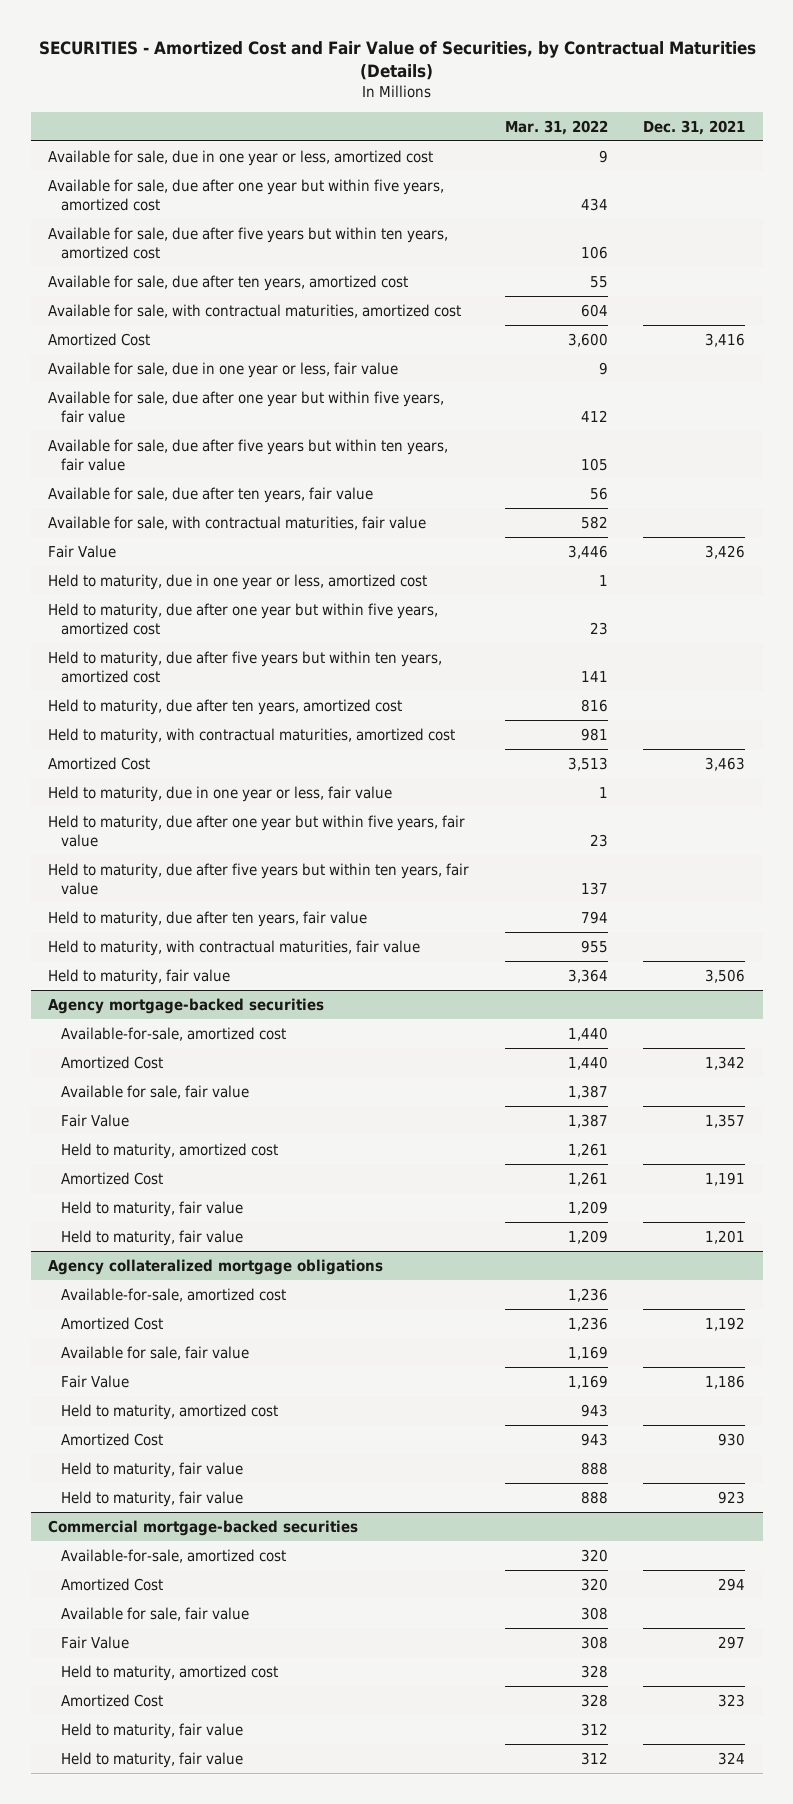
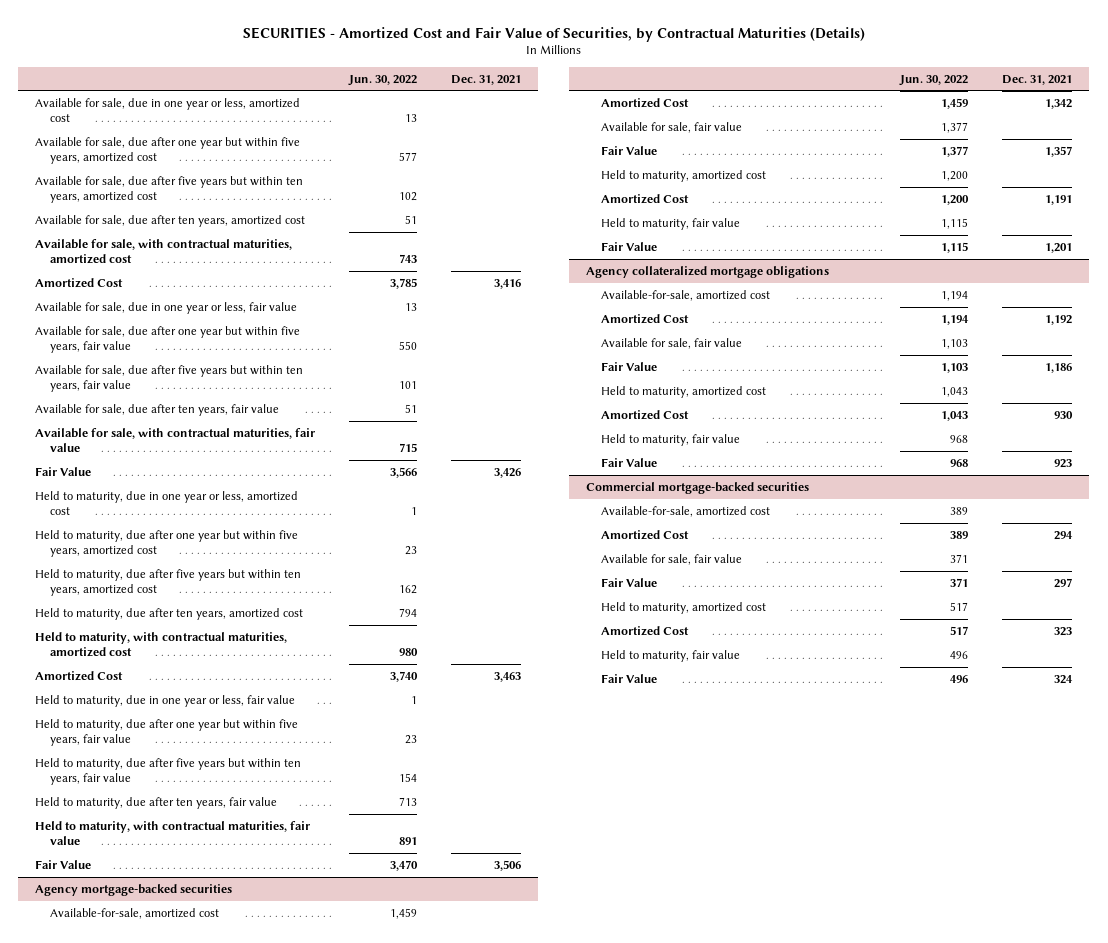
- | Mar. 31, 2022 | Dec. 31, 2021
+ | Jun. 30, 2022 | Dec. 31, 2021
- Held to maturity, fair value | 3,364 | 3,506
+ Fair Value | 3,470 | 3,506
@ Agency mortgage-backed securities
- Held to maturity, fair value | 1,209 | 1,201
+ Fair Value | 1,115 | 1,201
@ Agency collateralized mortgage obligations
- Held to maturity, fair value | 888 | 923
+ Fair Value | 968 | 923
@ Commercial mortgage-backed securities
- Held to maturity, fair value | 312 | 324
+ Fair Value | 496 | 324

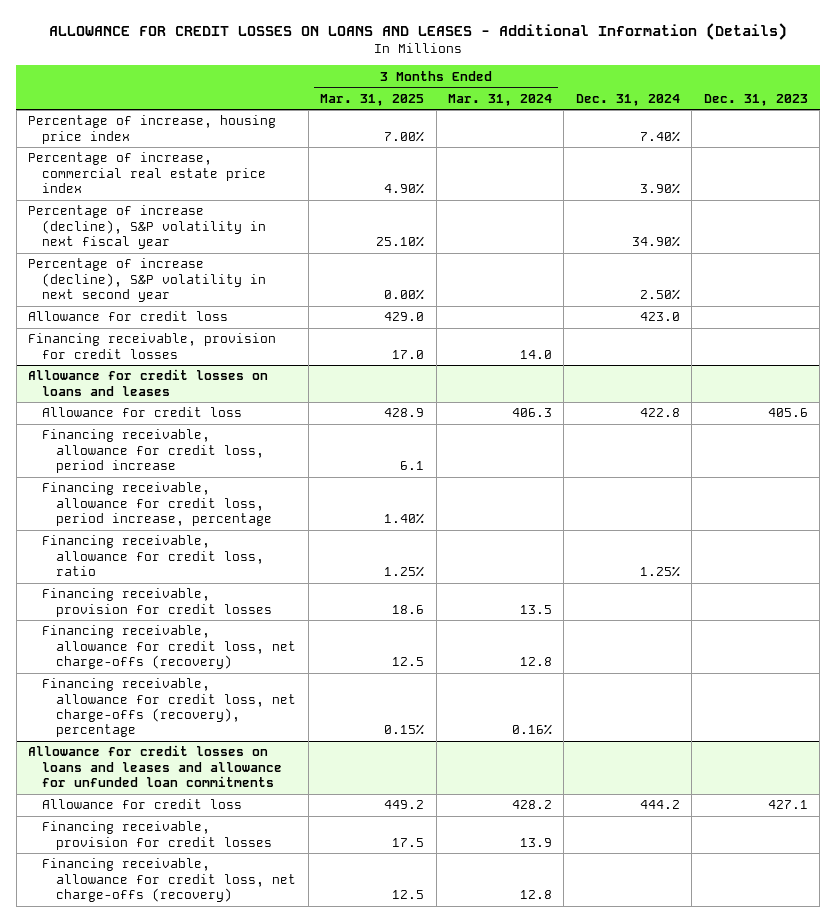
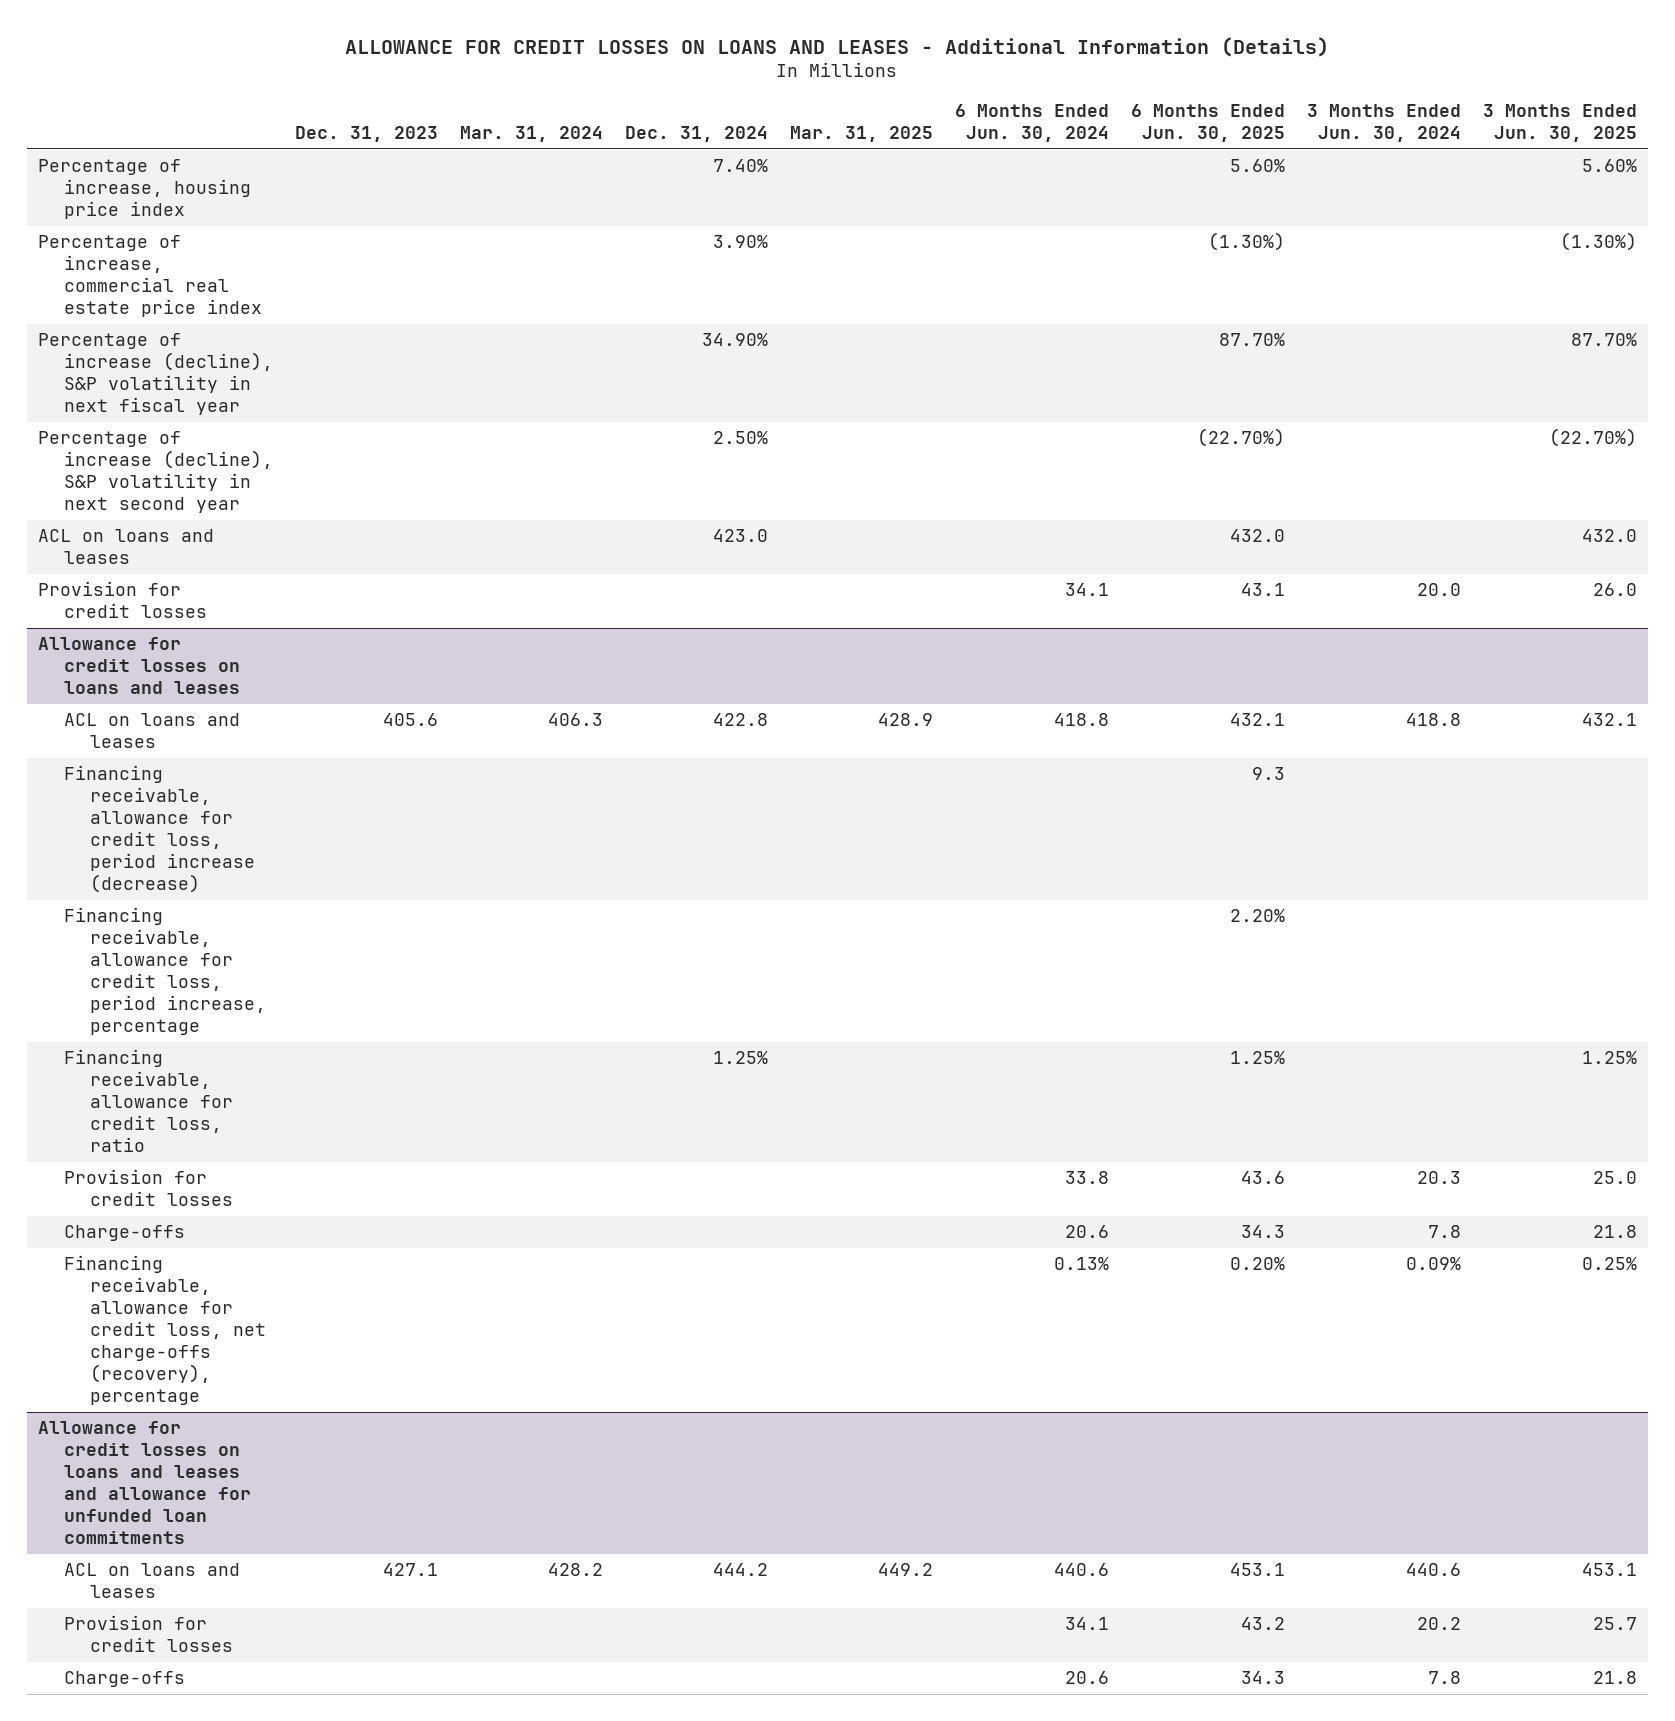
- | 3 Months Ended Mar. 31, 2025 | 3 Months Ended Mar. 31, 2024 | Dec. 31, 2024 | Dec. 31, 2023
+ | Dec. 31, 2023 | Mar. 31, 2024 | Dec. 31, 2024 | Mar. 31, 2025 | 6 Months Ended Jun. 30, 2024 | 6 Months Ended Jun. 30, 2025 | 3 Months Ended Jun. 30, 2024 | 3 Months Ended Jun. 30, 2025
- Allowance for credit loss | 429.0 | | 423.0 |
- Financing receivable, provision for credit losses | 17.0 | 14.0 | |
+ ACL on loans and leases | | | 423.0 | | | 432.0 | | 432.0
+ Provision for credit losses | | | | | 34.1 | 43.1 | 20.0 | 26.0
@ Allowance for credit losses on loans and leases
- Allowance for credit loss | 428.9 | 406.3 | 422.8 | 405.6
- Financing receivable, allowance for credit loss, period increase | 6.1 | | |
+ ACL on loans and leases | 405.6 | 406.3 | 422.8 | 428.9 | 418.8 | 432.1 | 418.8 | 432.1
+ Financing receivable, allowance for credit loss, period increase (decrease) | | | | | | 9.3 | |
- Financing receivable, provision for credit losses | 18.6 | 13.5 | |
- Financing receivable, allowance for credit loss, net charge-offs (recovery) | 12.5 | 12.8 | |
+ Provision for credit losses | | | | | 33.8 | 43.6 | 20.3 | 25.0
+ Charge-offs | | | | | 20.6 | 34.3 | 7.8 | 21.8
@ Allowance for credit losses on loans and leases and allowance for unfunded loan commitments
- Allowance for credit loss | 449.2 | 428.2 | 444.2 | 427.1
- Financing receivable, provision for credit losses | 17.5 | 13.9 | |
- Financing receivable, allowance for credit loss, net charge-offs (recovery) | 12.5 | 12.8 | |
+ ACL on loans and leases | 427.1 | 428.2 | 444.2 | 449.2 | 440.6 | 453.1 | 440.6 | 453.1
+ Provision for credit losses | | | | | 34.1 | 43.2 | 20.2 | 25.7
+ Charge-offs | | | | | 20.6 | 34.3 | 7.8 | 21.8

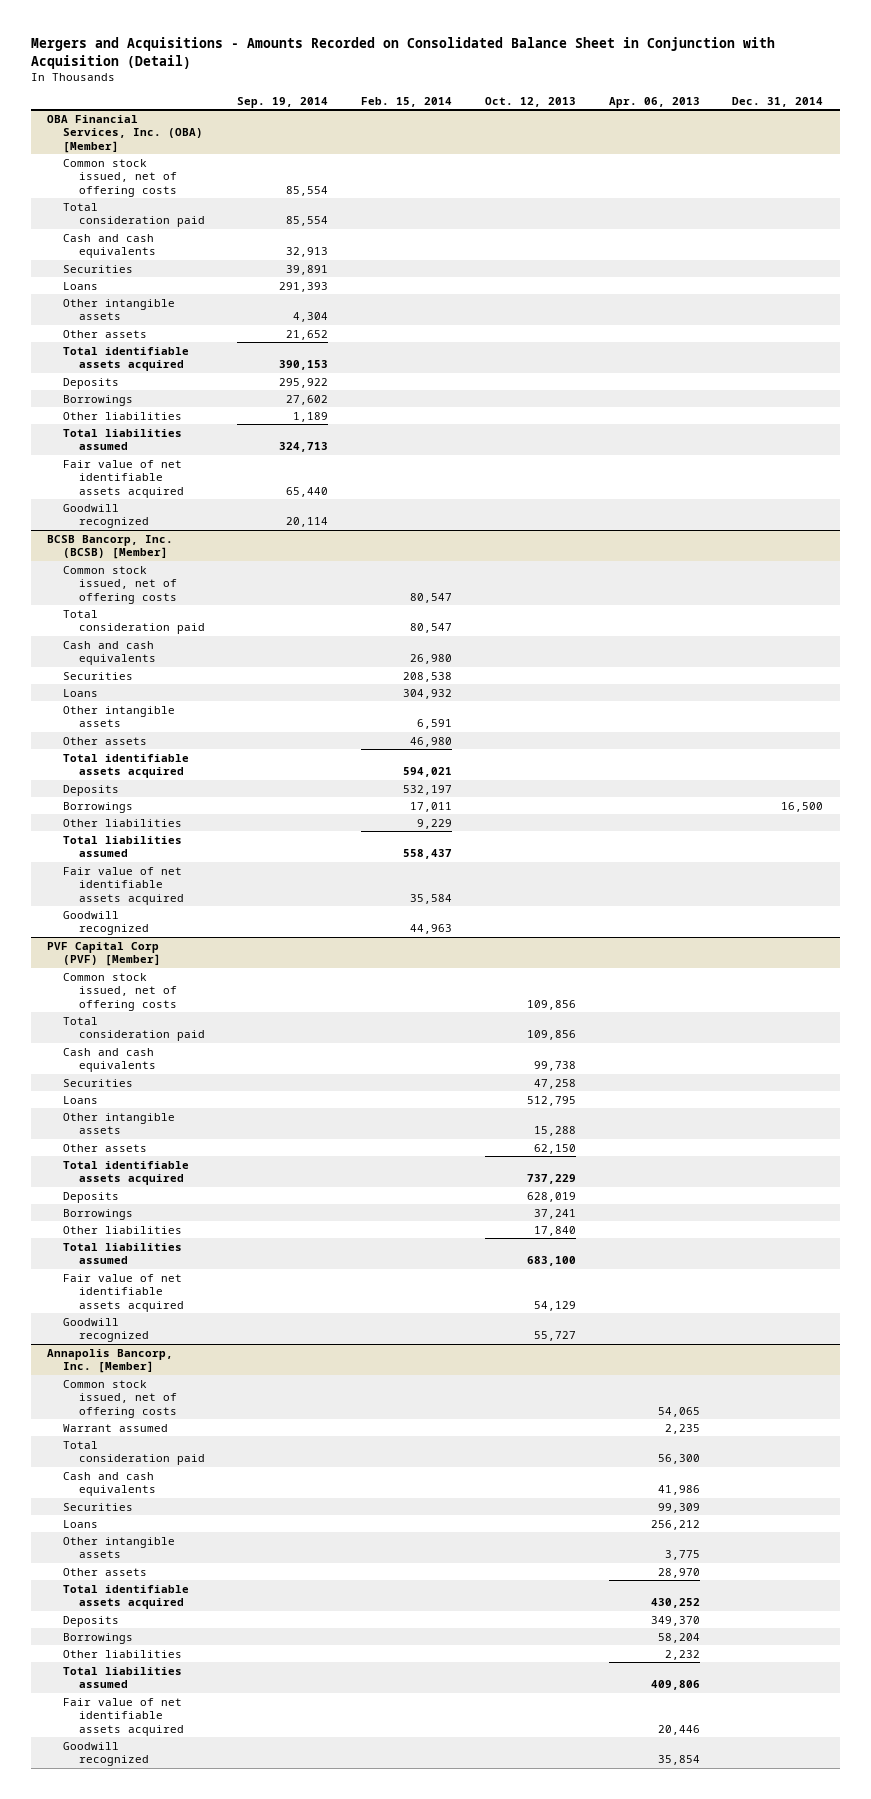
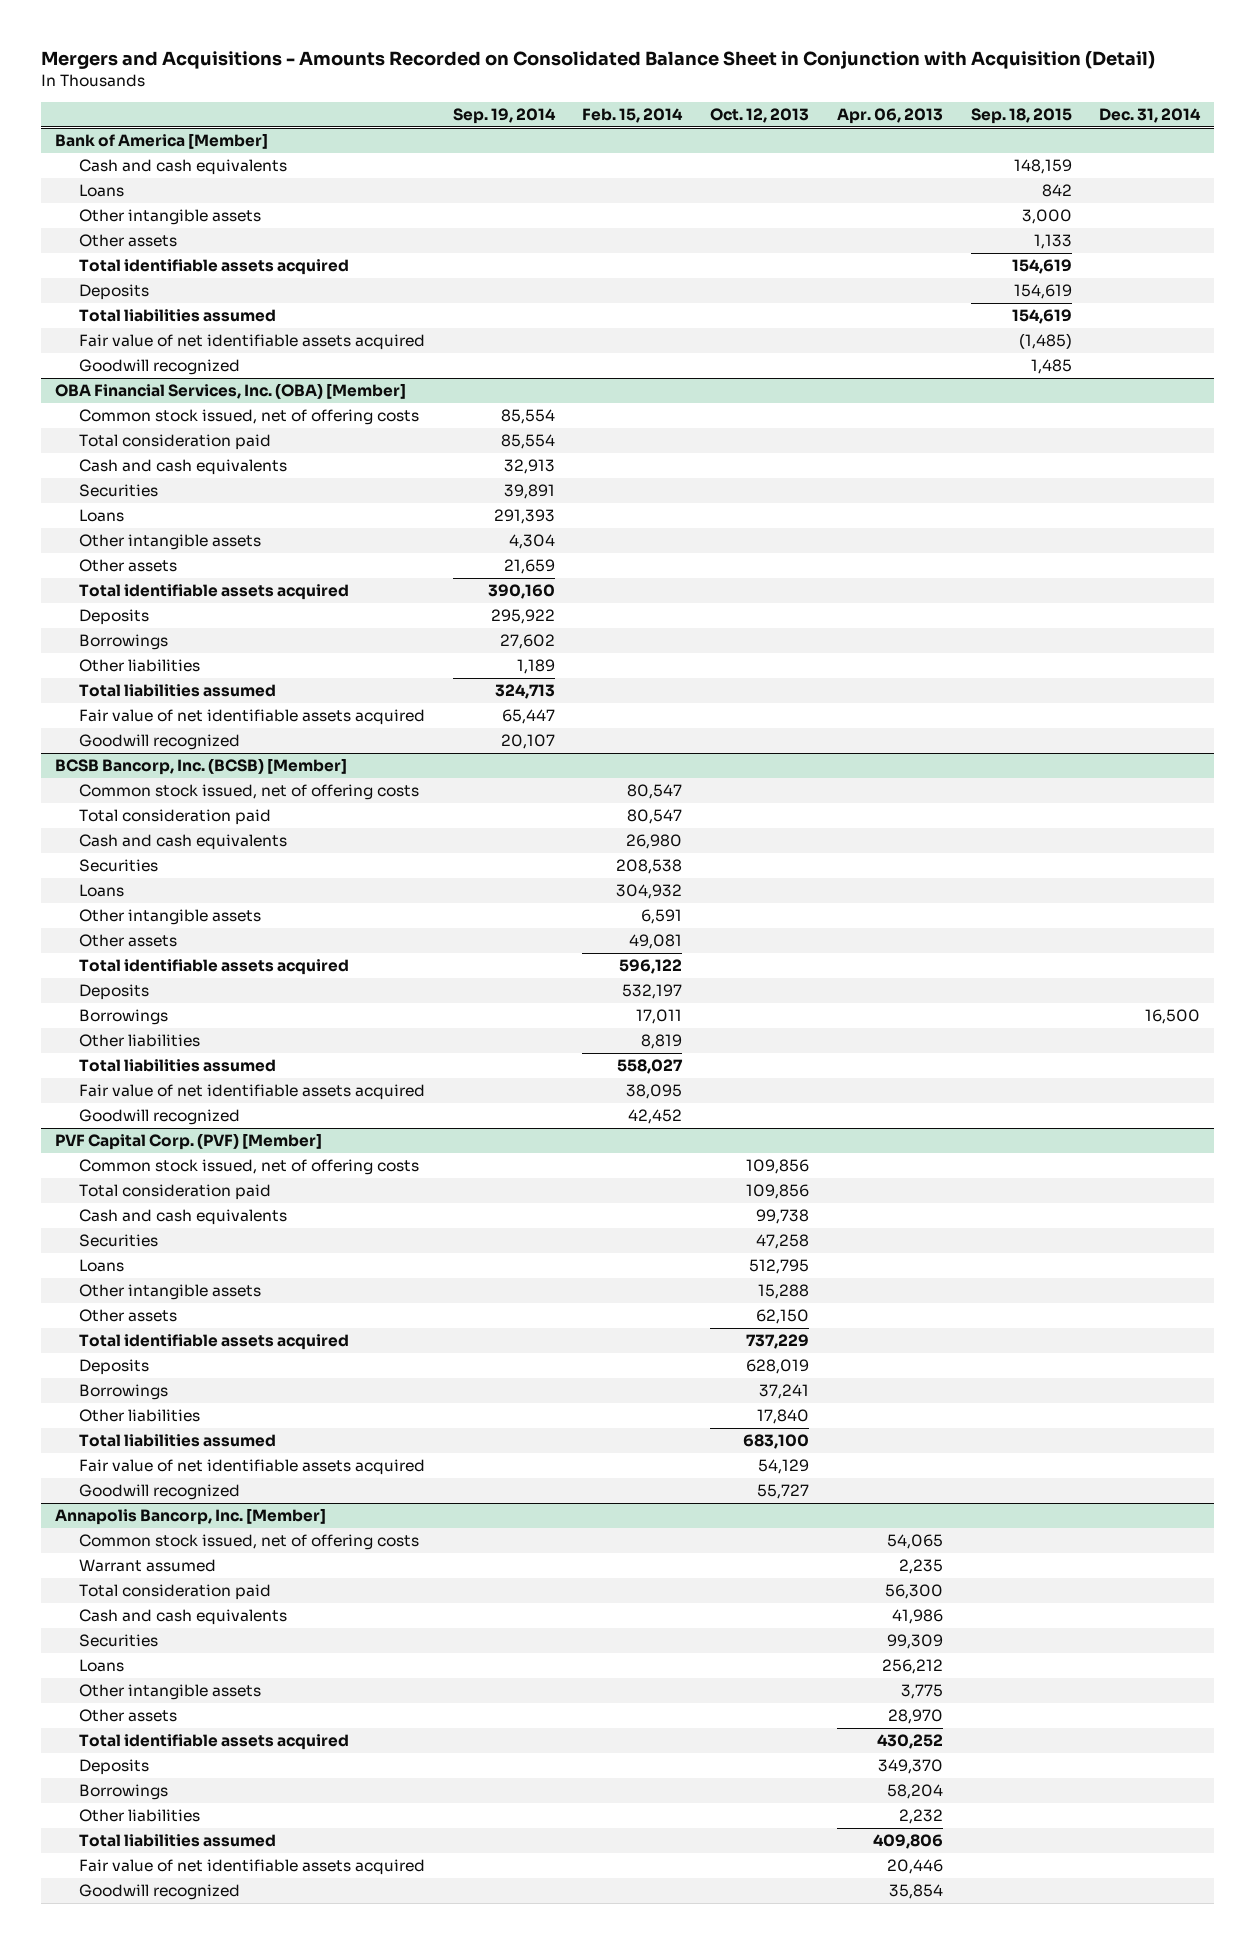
- | Sep. 19, 2014 | Feb. 15, 2014 | Oct. 12, 2013 | Apr. 06, 2013 | Dec. 31, 2014
+ | Sep. 19, 2014 | Feb. 15, 2014 | Oct. 12, 2013 | Apr. 06, 2013 | Sep. 18, 2015 | Dec. 31, 2014
+ Bank of America [Member]
+ Cash and cash equivalents | | | | | 148,159 |
+ Loans | | | | | 842 |
+ Other intangible assets | | | | | 3,000 |
+ Other assets | | | | | 1,133 |
+ Total identifiable assets acquired | | | | | 154,619 |
+ Deposits | | | | | 154,619 |
+ Total liabilities assumed | | | | | 154,619 |
+ Fair value of net identifiable assets acquired | | | | | (1,485) |
+ Goodwill recognized | | | | | 1,485 |
@ OBA Financial Services, Inc. (OBA) [Member]
- Other assets | 21,652 | | | |
- Total identifiable assets acquired | 390,153 | | | |
+ Other assets | 21,659 | | | | |
+ Total identifiable assets acquired | 390,160 | | | | |
- Fair value of net identifiable assets acquired | 65,440 | | | |
- Goodwill recognized | 20,114 | | | |
+ Fair value of net identifiable assets acquired | 65,447 | | | | |
+ Goodwill recognized | 20,107 | | | | |
@ BCSB Bancorp, Inc. (BCSB) [Member]
- Other assets | | 46,980 | | |
- Total identifiable assets acquired | | 594,021 | | |
+ Other assets | | 49,081 | | | |
+ Total identifiable assets acquired | | 596,122 | | | |
- Other liabilities | | 9,229 | | |
- Total liabilities assumed | | 558,437 | | |
- Fair value of net identifiable assets acquired | | 35,584 | | |
- Goodwill recognized | | 44,963 | | |
- PVF Capital Corp (PVF) [Member]
@ BCSB Bancorp, Inc. (BCSB) [Member]
+ Other liabilities | | 8,819 | | | |
+ Total liabilities assumed | | 558,027 | | | |
+ Fair value of net identifiable assets acquired | | 38,095 | | | |
+ Goodwill recognized | | 42,452 | | | |
+ PVF Capital Corp. (PVF) [Member]

